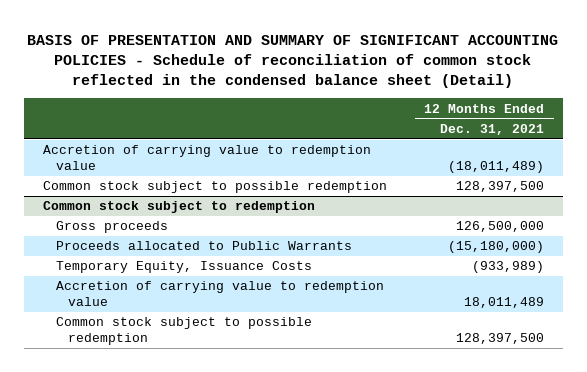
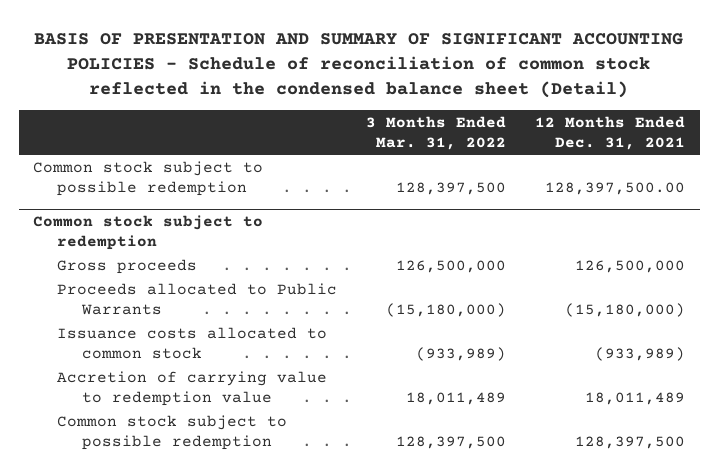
- | 12 Months Ended Dec. 31, 2021
+ | 3 Months Ended Mar. 31, 2022 | 12 Months Ended Dec. 31, 2021
- Accretion of carrying value to redemption value | (18,011,489)
- Common stock subject to possible redemption | 128,397,500
+ Common stock subject to possible redemption | 128,397,500 | 128,397,500.00
@ Common stock subject to redemption
- Temporary Equity, Issuance Costs | (933,989)
+ Issuance costs allocated to common stock | (933,989) | (933,989)

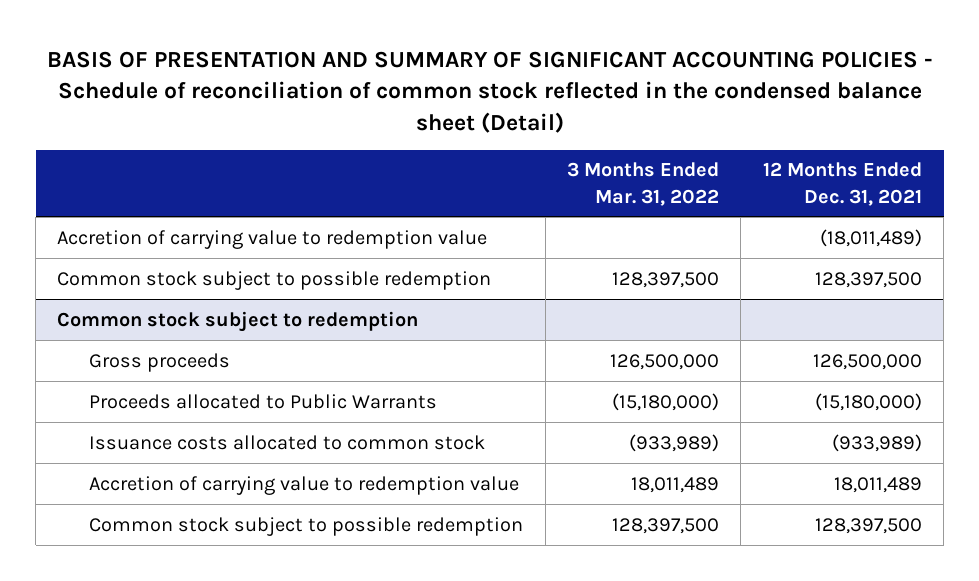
- Common stock subject to possible redemption | 128,397,500 | 128,397,500.00
+ Accretion of carrying value to redemption value | | (18,011,489)
+ Common stock subject to possible redemption | 128,397,500 | 128,397,500

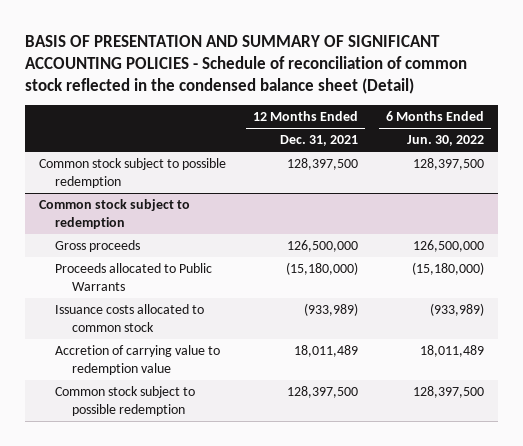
- | 3 Months Ended Mar. 31, 2022 | 12 Months Ended Dec. 31, 2021
+ | 12 Months Ended Dec. 31, 2021 | 6 Months Ended Jun. 30, 2022
- Accretion of carrying value to redemption value | | (18,011,489)

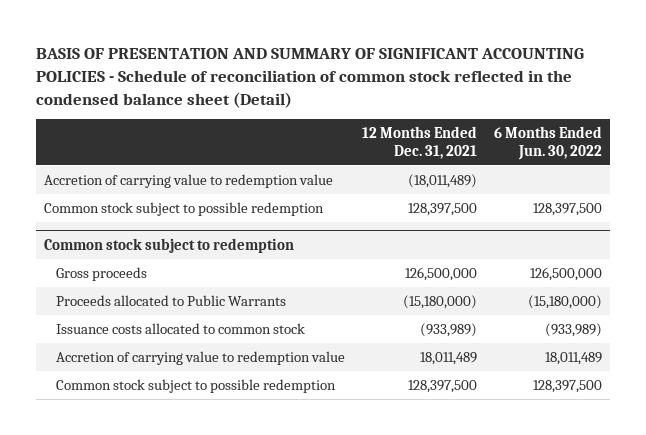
+ Accretion of carrying value to redemption value | (18,011,489) |

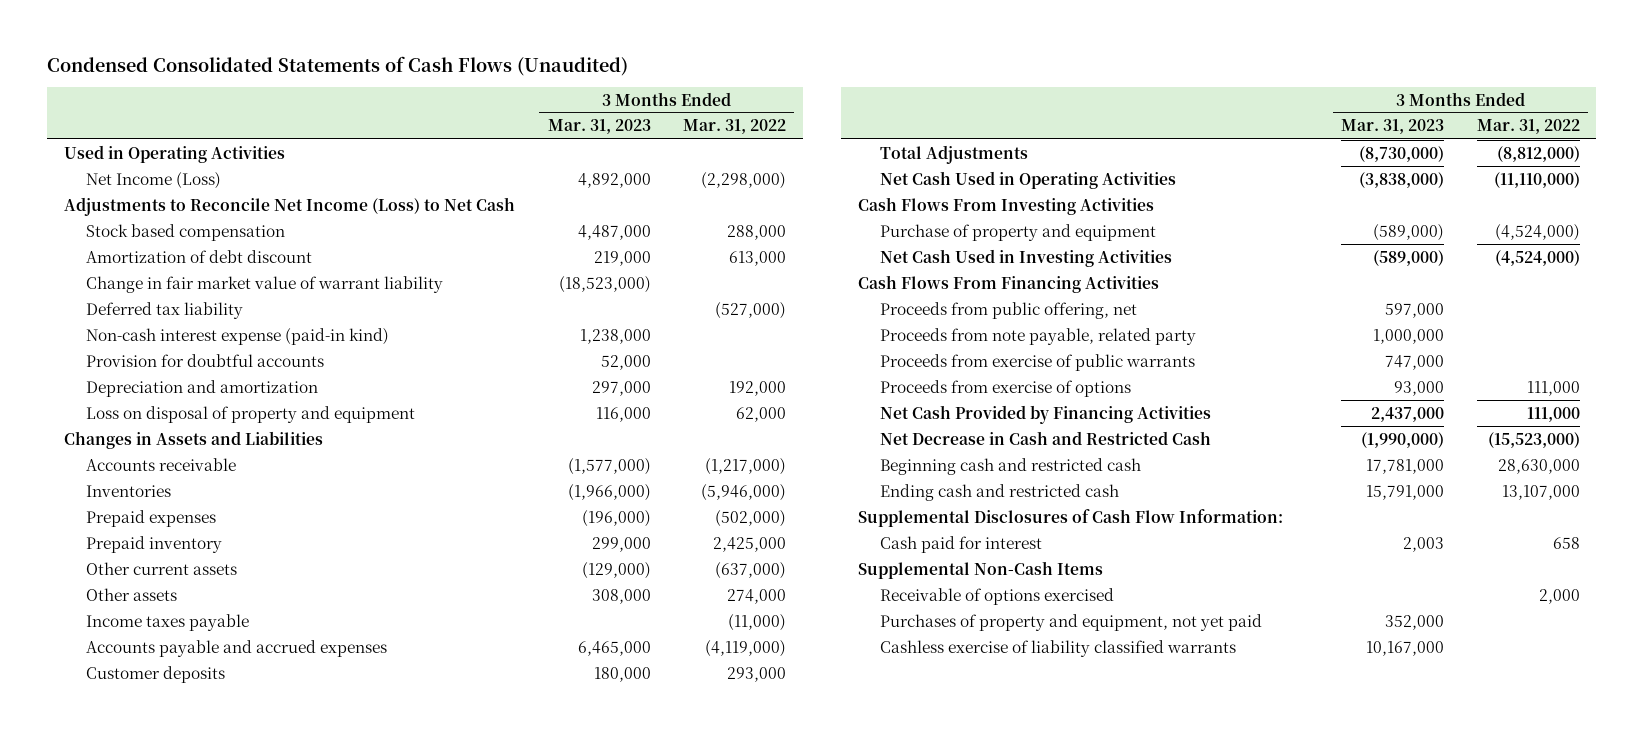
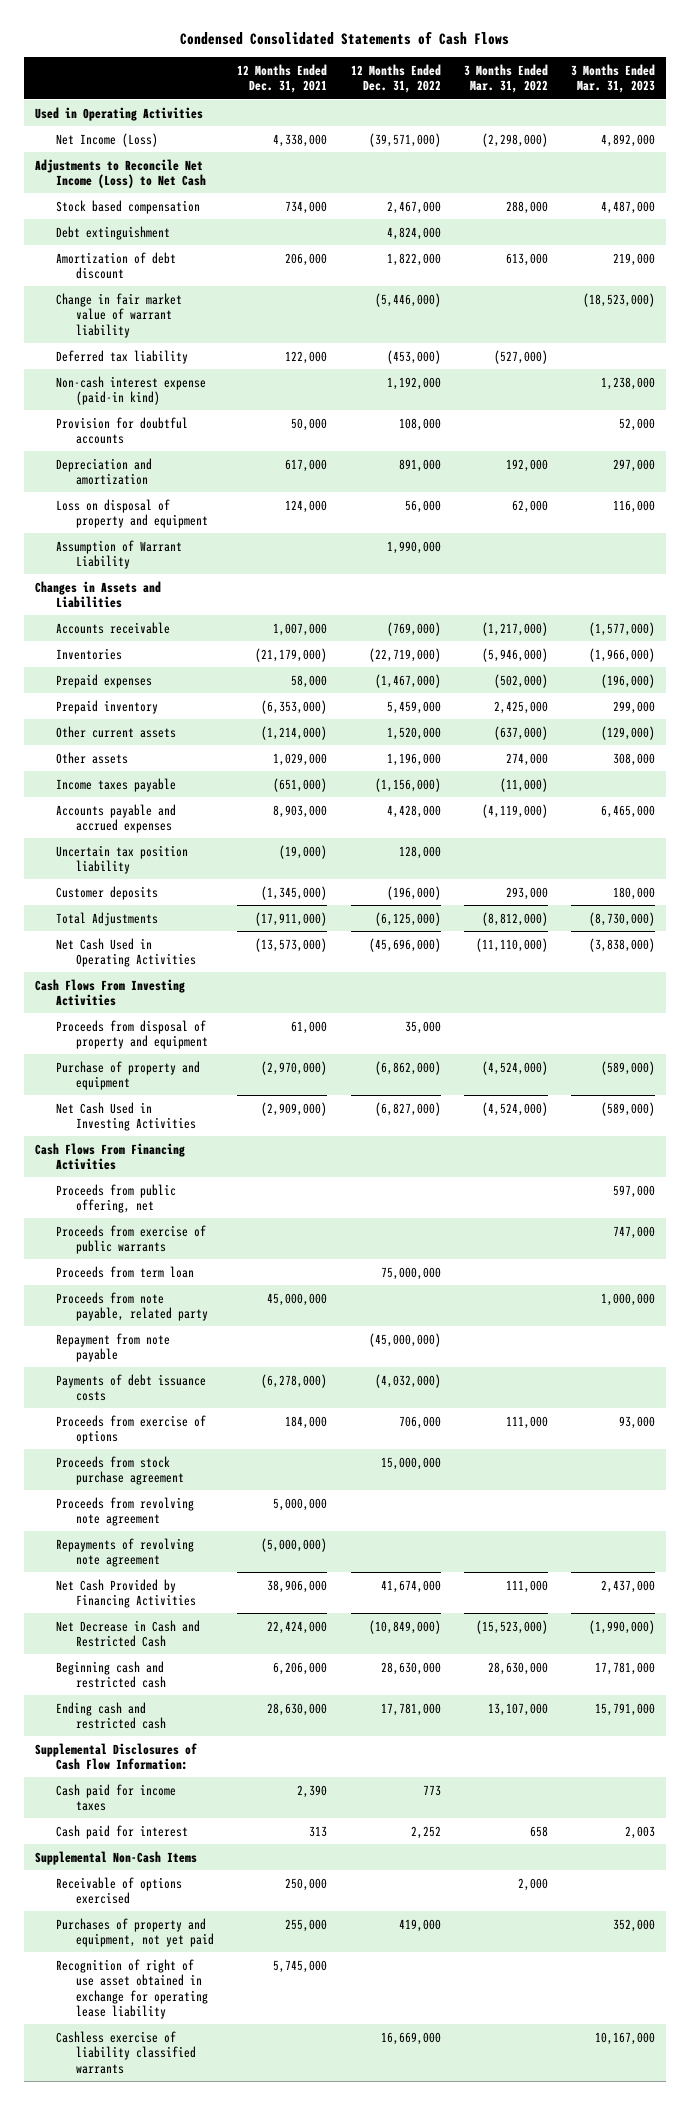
- Condensed Consolidated Statements of Cash Flows (Unaudited)
+ Condensed Consolidated Statements of Cash Flows
- | 3 Months Ended Mar. 31, 2023 | 3 Months Ended Mar. 31, 2022
+ | 12 Months Ended Dec. 31, 2021 | 12 Months Ended Dec. 31, 2022 | 3 Months Ended Mar. 31, 2022 | 3 Months Ended Mar. 31, 2023
+ Debt extinguishment | | 4,824,000 | |
+ Assumption of Warrant Liability | | 1,990,000 | |
+ Uncertain tax position liability | (19,000) | 128,000 | |
+ Proceeds from disposal of property and equipment | 61,000 | 35,000 | |
+ Proceeds from term loan | | 75,000,000 | |
moved down: Proceeds from note payable, related party | 45,000,000 | | | 1,000,000
+ Repayment from note payable | | (45,000,000) | |
+ Payments of debt issuance costs | (6,278,000) | (4,032,000) | |
+ Proceeds from stock purchase agreement | | 15,000,000 | |
+ Proceeds from revolving note agreement | 5,000,000 | | |
+ Repayments of revolving note agreement | (5,000,000) | | |
+ Cash paid for income taxes | 2,390 | 773 | |
+ Recognition of right of use asset obtained in exchange for operating lease liability | 5,745,000 | | |

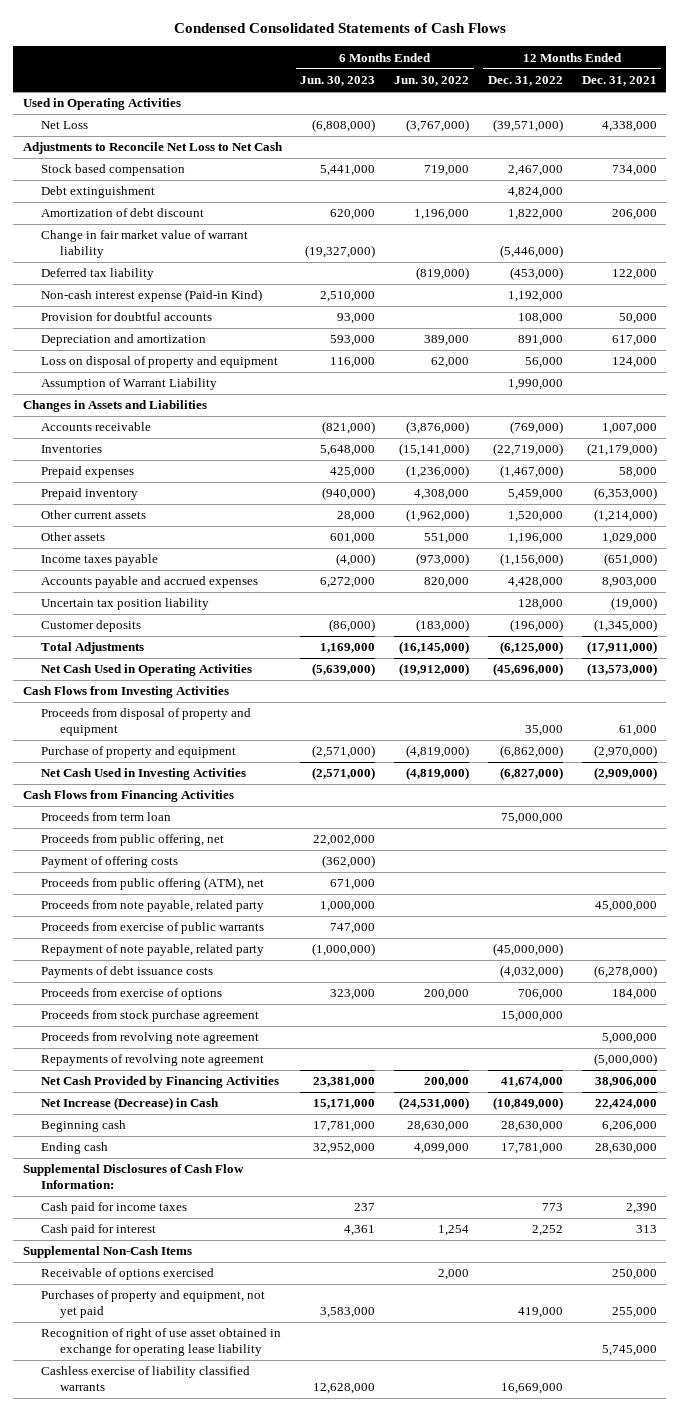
- | 12 Months Ended Dec. 31, 2021 | 12 Months Ended Dec. 31, 2022 | 3 Months Ended Mar. 31, 2022 | 3 Months Ended Mar. 31, 2023
+ | 6 Months Ended Jun. 30, 2023 | 6 Months Ended Jun. 30, 2022 | 12 Months Ended Dec. 31, 2022 | 12 Months Ended Dec. 31, 2021
- Net Income (Loss) | 4,338,000 | (39,571,000) | (2,298,000) | 4,892,000
- Adjustments to Reconcile Net Income (Loss) to Net Cash
+ Net Loss | (6,808,000) | (3,767,000) | (39,571,000) | 4,338,000
+ Adjustments to Reconcile Net Loss to Net Cash
- Non-cash interest expense (paid-in kind) | | 1,192,000 | | 1,238,000
+ Non-cash interest expense (Paid-in Kind) | 2,510,000 | | 1,192,000 |
- Cash Flows From Investing Activities
+ Cash Flows from Investing Activities
- Cash Flows From Financing Activities
+ Cash Flows from Financing Activities
moved down: Proceeds from public offering, net | 22,002,000 | | |
+ Payment of offering costs | (362,000) | | |
+ Proceeds from public offering (ATM), net | 671,000 | | |
- Repayment from note payable | | (45,000,000) | |
moved down: Proceeds from exercise of public warrants | 747,000 | | |
+ Repayment of note payable, related party | (1,000,000) | | (45,000,000) |
- Net Decrease in Cash and Restricted Cash | 22,424,000 | (10,849,000) | (15,523,000) | (1,990,000)
- Beginning cash and restricted cash | 6,206,000 | 28,630,000 | 28,630,000 | 17,781,000
- Ending cash and restricted cash | 28,630,000 | 17,781,000 | 13,107,000 | 15,791,000
+ Net Increase (Decrease) in Cash | 15,171,000 | (24,531,000) | (10,849,000) | 22,424,000
+ Beginning cash | 17,781,000 | 28,630,000 | 28,630,000 | 6,206,000
+ Ending cash | 32,952,000 | 4,099,000 | 17,781,000 | 28,630,000

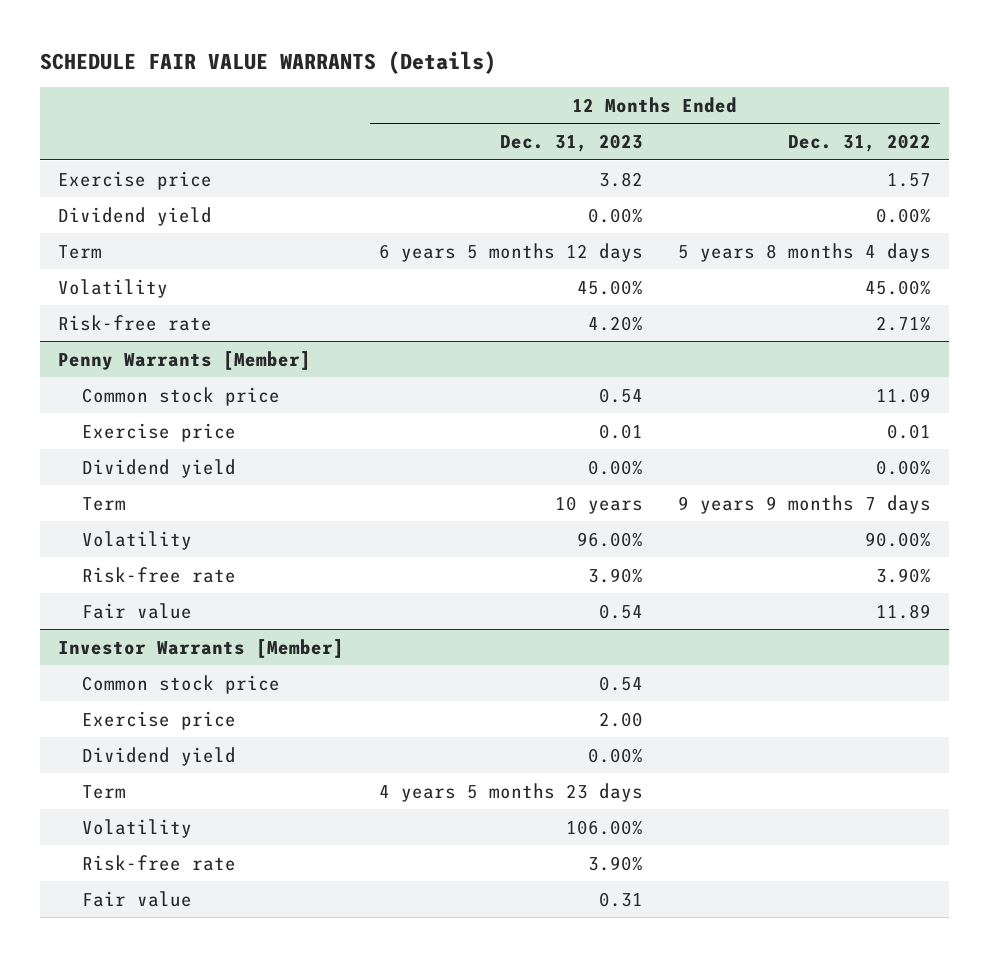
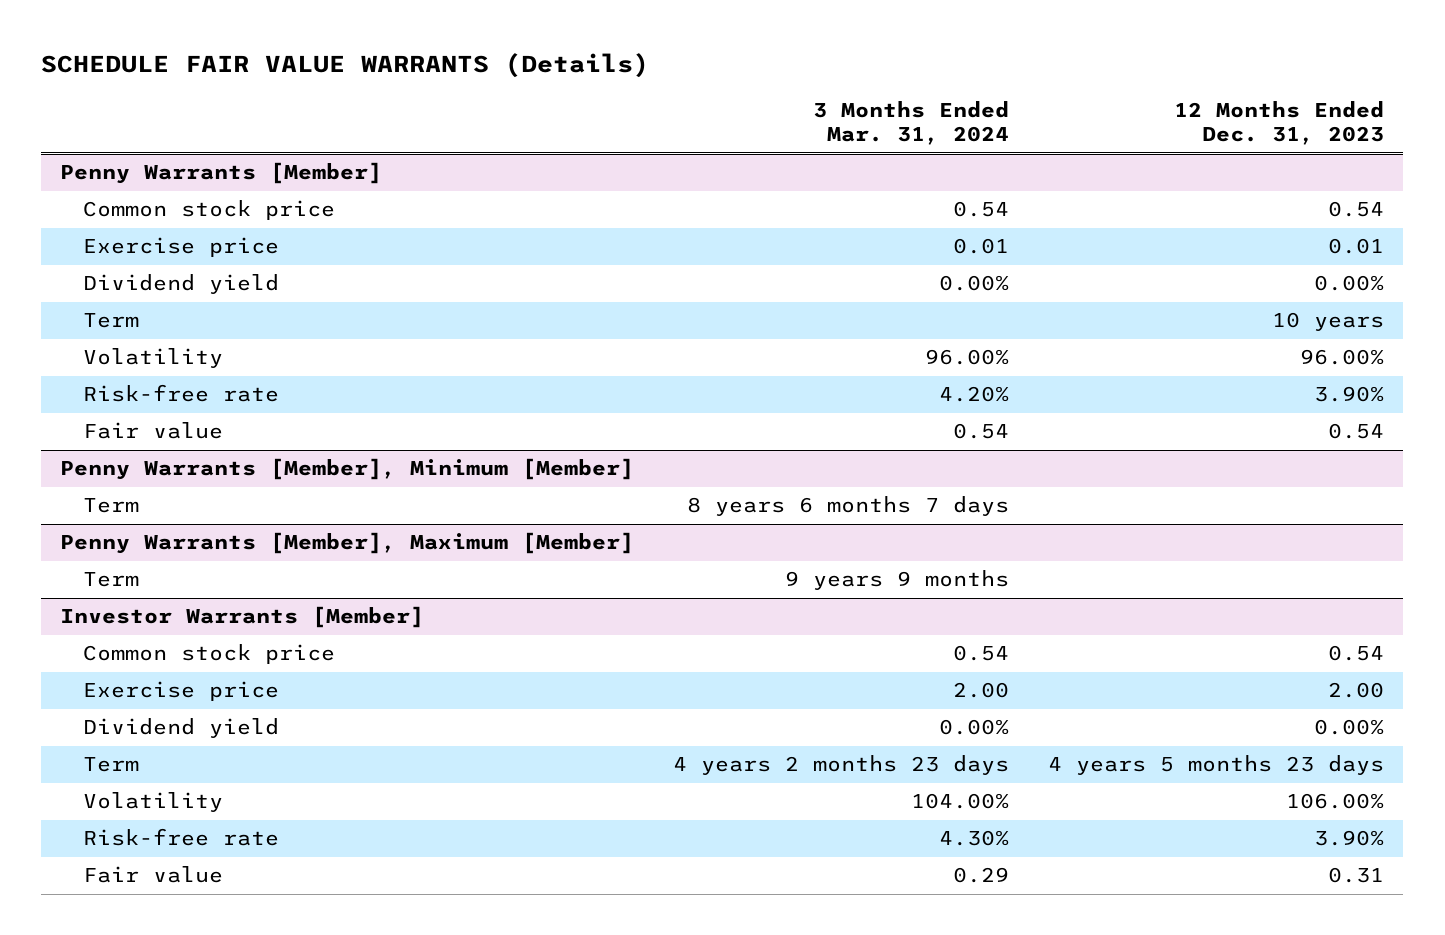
- | 12 Months Ended Dec. 31, 2023 | 12 Months Ended Dec. 31, 2022
+ | 3 Months Ended Mar. 31, 2024 | 12 Months Ended Dec. 31, 2023
- Exercise price | 3.82 | 1.57
- Dividend yield | 0.00% | 0.00%
- Term | 6 years 5 months 12 days | 5 years 8 months 4 days
- Volatility | 45.00% | 45.00%
- Risk-free rate | 4.20% | 2.71%
+ Penny Warrants [Member], Minimum [Member]
+ Term | 8 years 6 months 7 days |
+ Penny Warrants [Member], Maximum [Member]
+ Term | 9 years 9 months |

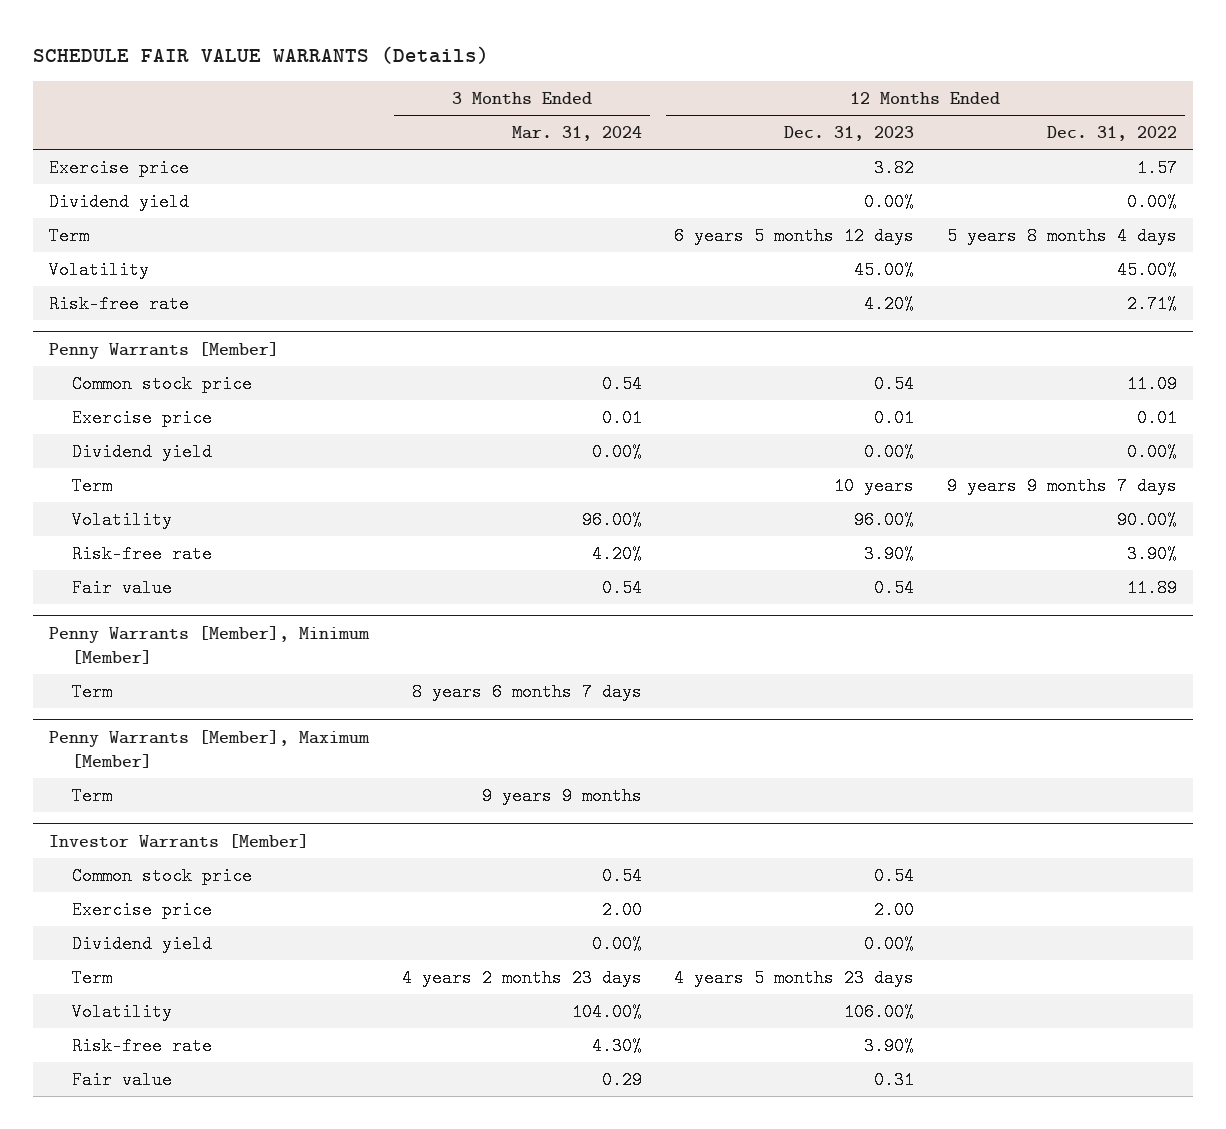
- | 3 Months Ended Mar. 31, 2024 | 12 Months Ended Dec. 31, 2023
+ | 3 Months Ended Mar. 31, 2024 | 12 Months Ended Dec. 31, 2023 | 12 Months Ended Dec. 31, 2022
+ Exercise price | | 3.82 | 1.57
+ Dividend yield | | 0.00% | 0.00%
+ Term | | 6 years 5 months 12 days | 5 years 8 months 4 days
+ Volatility | | 45.00% | 45.00%
+ Risk-free rate | | 4.20% | 2.71%

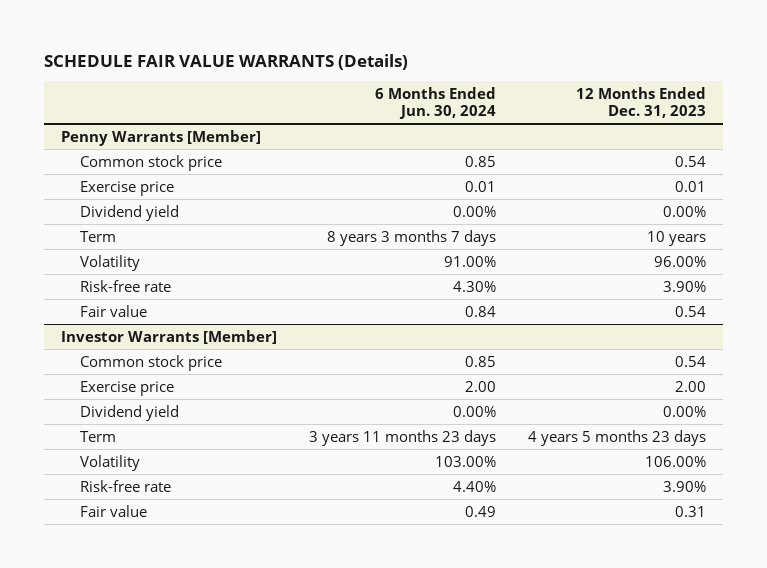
- | 3 Months Ended Mar. 31, 2024 | 12 Months Ended Dec. 31, 2023 | 12 Months Ended Dec. 31, 2022
+ | 6 Months Ended Jun. 30, 2024 | 12 Months Ended Dec. 31, 2023
- Exercise price | | 3.82 | 1.57
- Dividend yield | | 0.00% | 0.00%
- Term | | 6 years 5 months 12 days | 5 years 8 months 4 days
- Volatility | | 45.00% | 45.00%
- Risk-free rate | | 4.20% | 2.71%
- Penny Warrants [Member], Minimum [Member]
- Term | 8 years 6 months 7 days | |
- Penny Warrants [Member], Maximum [Member]
- Term | 9 years 9 months | |

